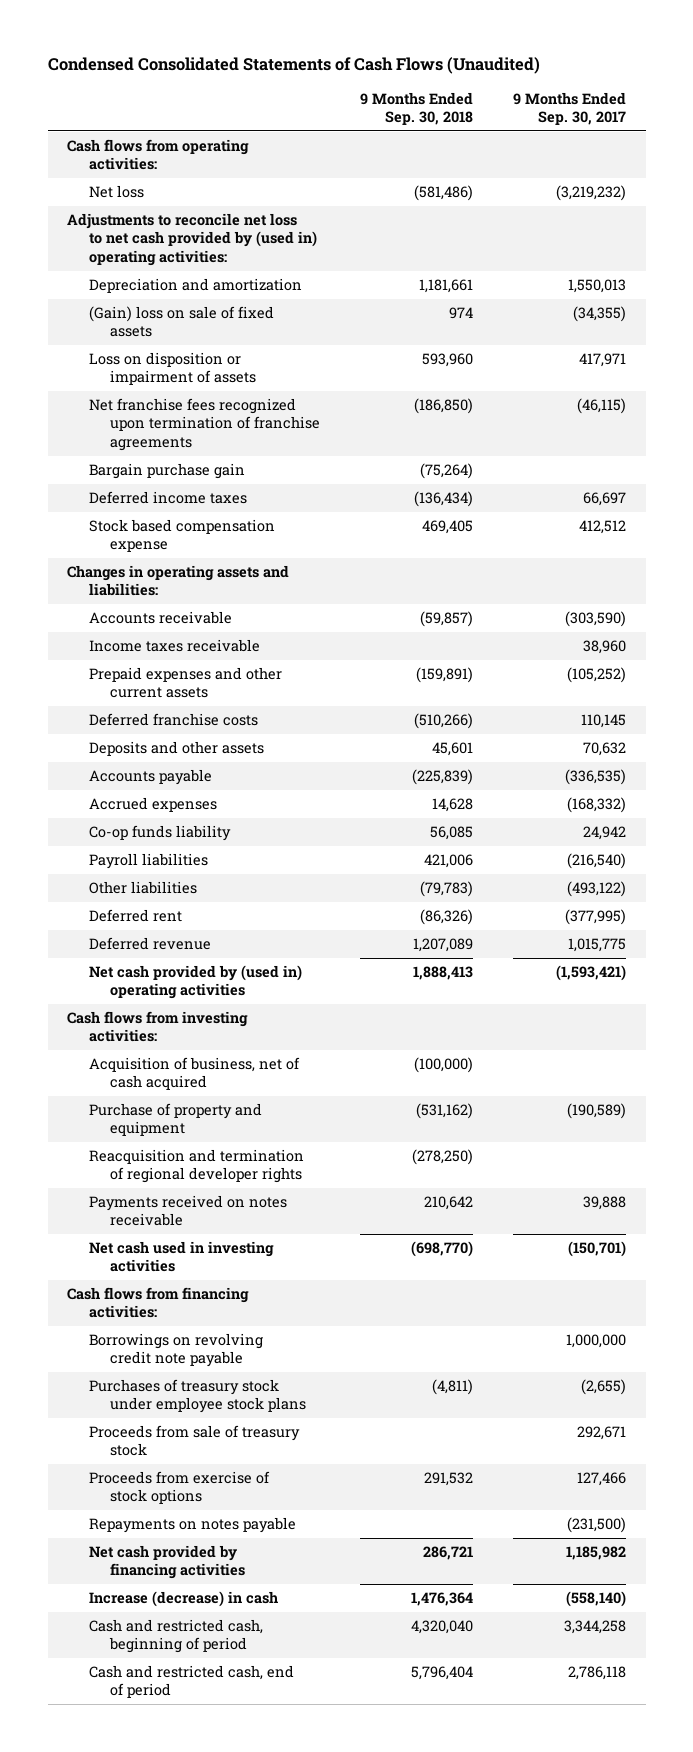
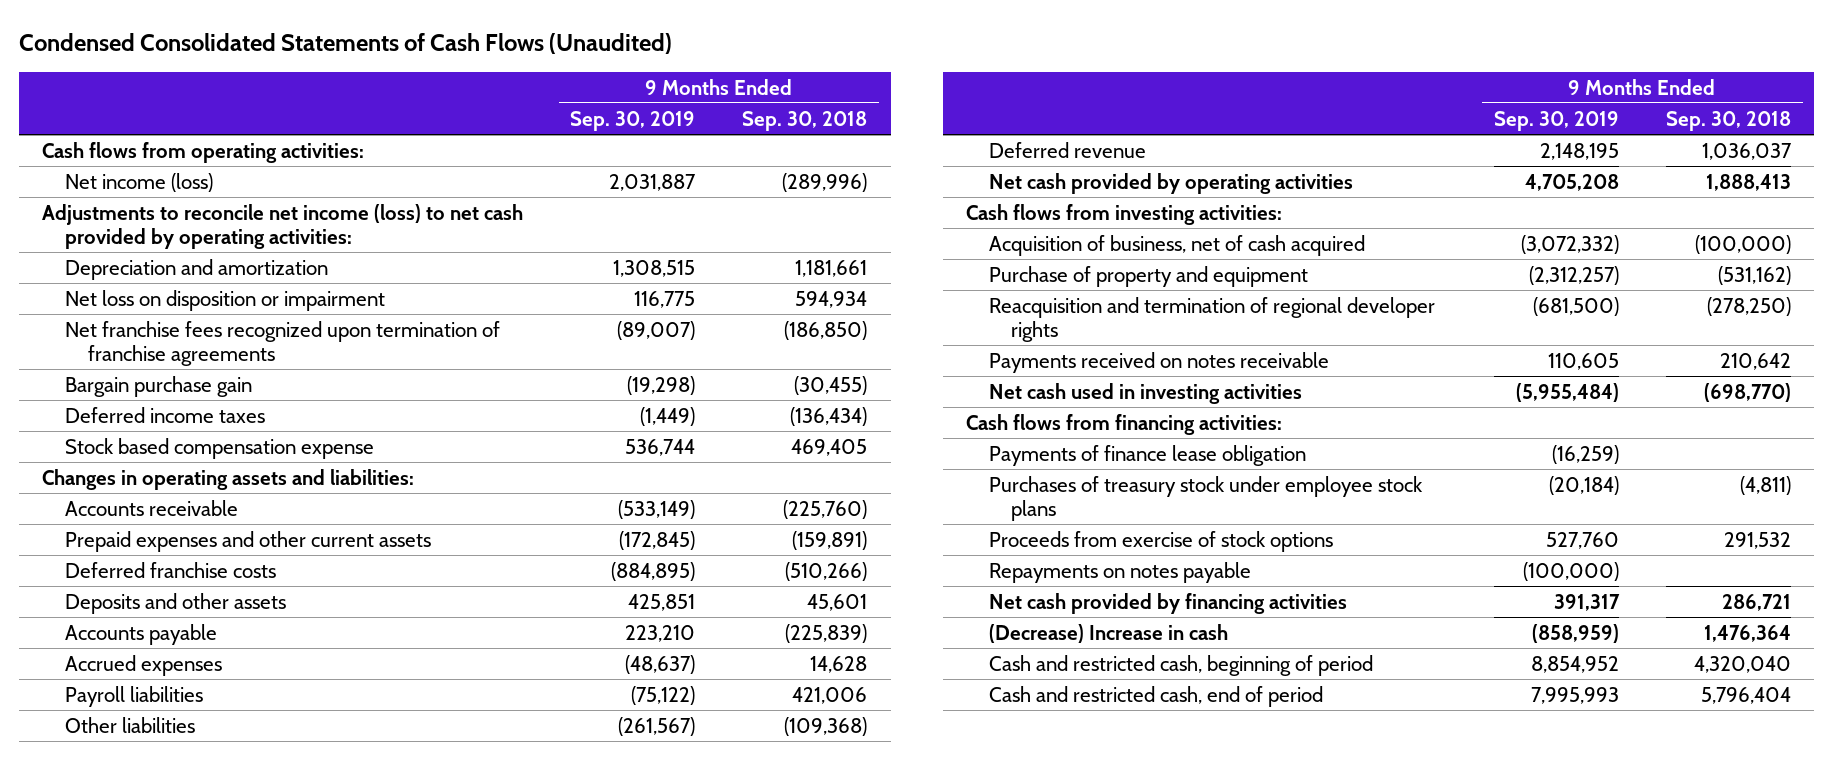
- | 9 Months Ended Sep. 30, 2018 | 9 Months Ended Sep. 30, 2017
+ | 9 Months Ended Sep. 30, 2019 | 9 Months Ended Sep. 30, 2018
- Net loss | (581,486) | (3,219,232)
- Adjustments to reconcile net loss to net cash provided by (used in) operating activities:
+ Net income (loss) | 2,031,887 | (289,996)
+ Adjustments to reconcile net income (loss) to net cash provided by operating activities:
- (Gain) loss on sale of fixed assets | 974 | (34,355)
- Loss on disposition or impairment of assets | 593,960 | 417,971
+ Net loss on disposition or impairment | 116,775 | 594,934
- Bargain purchase gain | (75,264) |
+ Bargain purchase gain | (19,298) | (30,455)
- Accounts receivable | (59,857) | (303,590)
- Income taxes receivable | | 38,960
+ Accounts receivable | (533,149) | (225,760)
- Co-op funds liability | 56,085 | 24,942
- Other liabilities | (79,783) | (493,122)
- Deferred rent | (86,326) | (377,995)
- Deferred revenue | 1,207,089 | 1,015,775
- Net cash provided by (used in) operating activities | 1,888,413 | (1,593,421)
+ Other liabilities | (261,567) | (109,368)
+ Deferred revenue | 2,148,195 | 1,036,037
+ Net cash provided by operating activities | 4,705,208 | 1,888,413
- Borrowings on revolving credit note payable | | 1,000,000
+ Payments of finance lease obligation | (16,259) |
- Proceeds from sale of treasury stock | | 292,671
- Increase (decrease) in cash | 1,476,364 | (558,140)
+ (Decrease) Increase in cash | (858,959) | 1,476,364

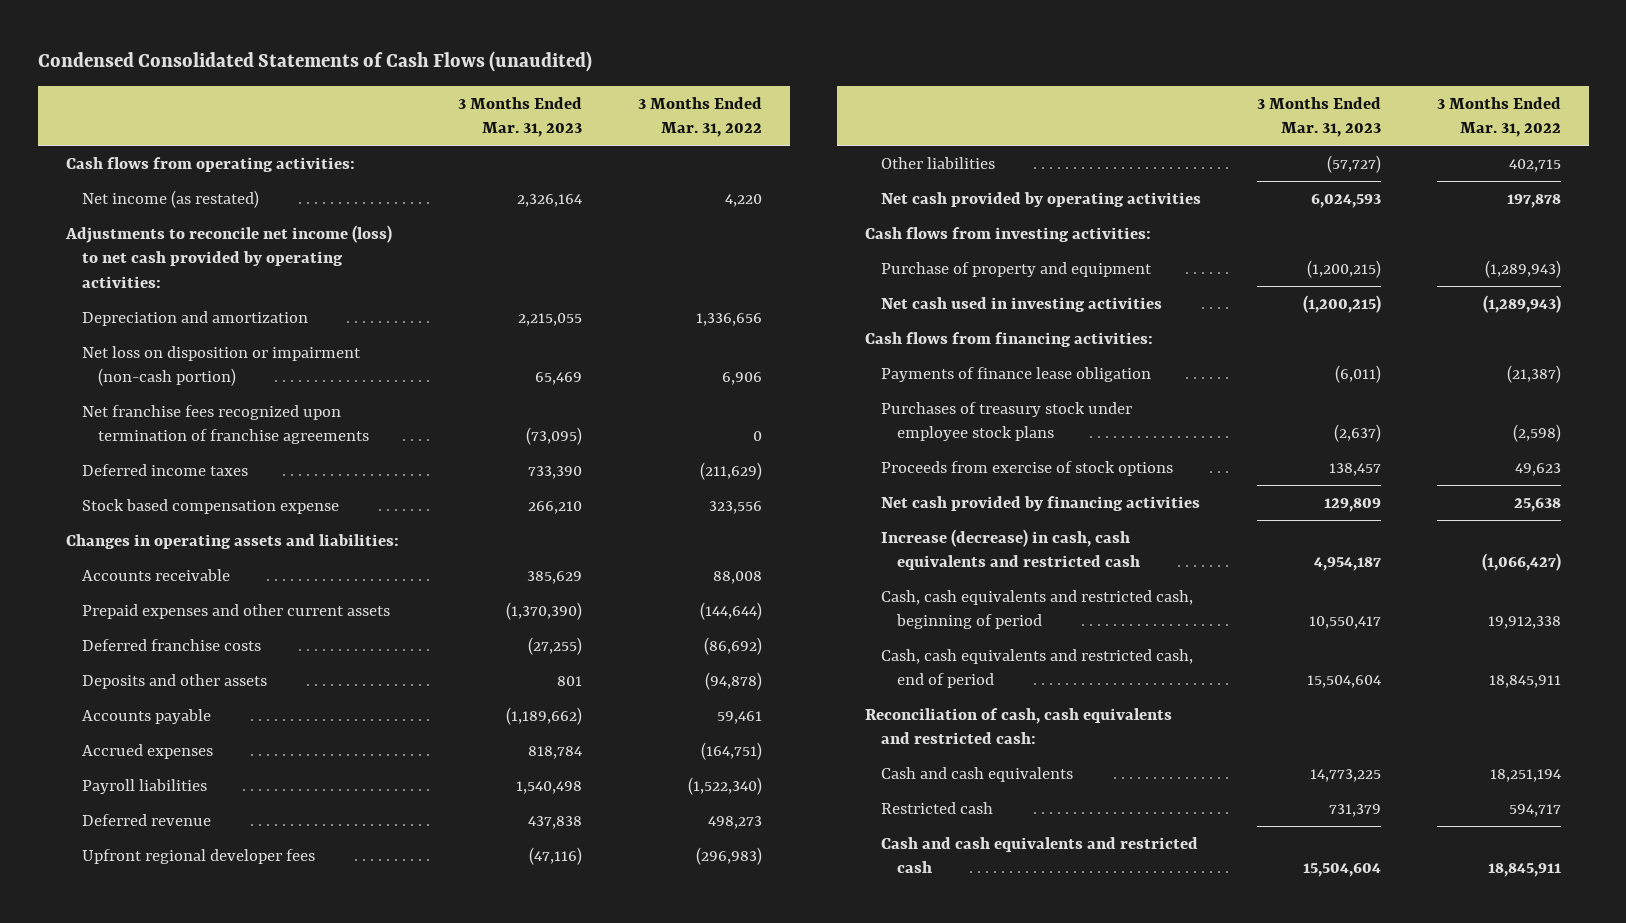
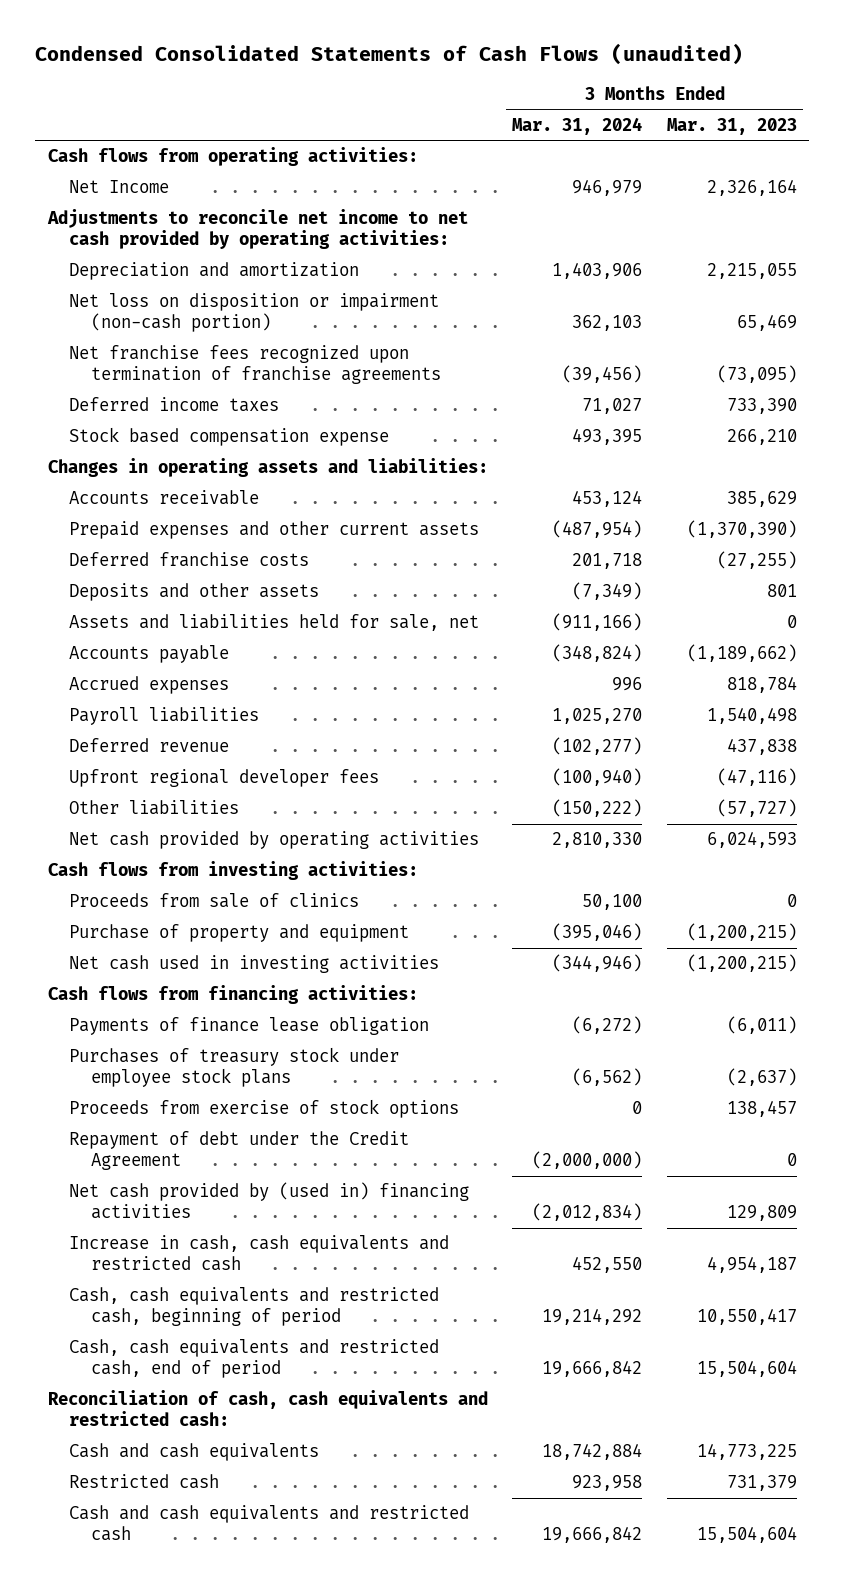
- | 3 Months Ended Mar. 31, 2023 | 3 Months Ended Mar. 31, 2022
+ | 3 Months Ended Mar. 31, 2024 | 3 Months Ended Mar. 31, 2023
- Net income (as restated) | 2,326,164 | 4,220
- Adjustments to reconcile net income (loss) to net cash provided by operating activities:
+ Net Income | 946,979 | 2,326,164
+ Adjustments to reconcile net income to net cash provided by operating activities:
+ Assets and liabilities held for sale, net | (911,166) | 0
+ Proceeds from sale of clinics | 50,100 | 0
- Net cash provided by financing activities | 129,809 | 25,638
- Increase (decrease) in cash, cash equivalents and restricted cash | 4,954,187 | (1,066,427)
+ Repayment of debt under the Credit Agreement | (2,000,000) | 0
+ Net cash provided by (used in) financing activities | (2,012,834) | 129,809
+ Increase in cash, cash equivalents and restricted cash | 452,550 | 4,954,187

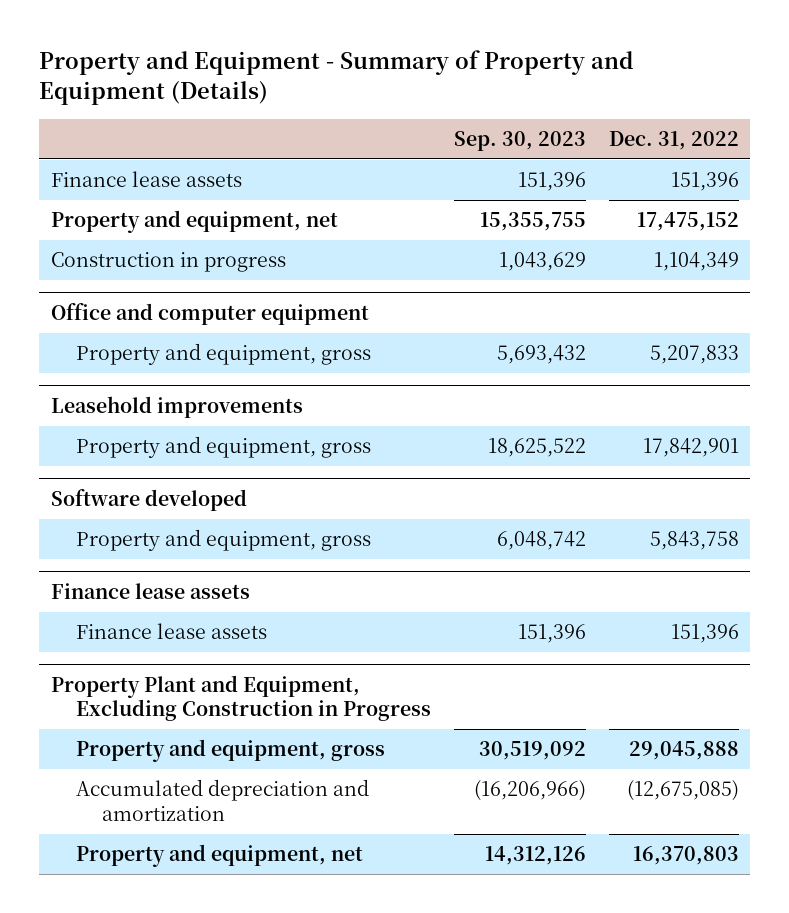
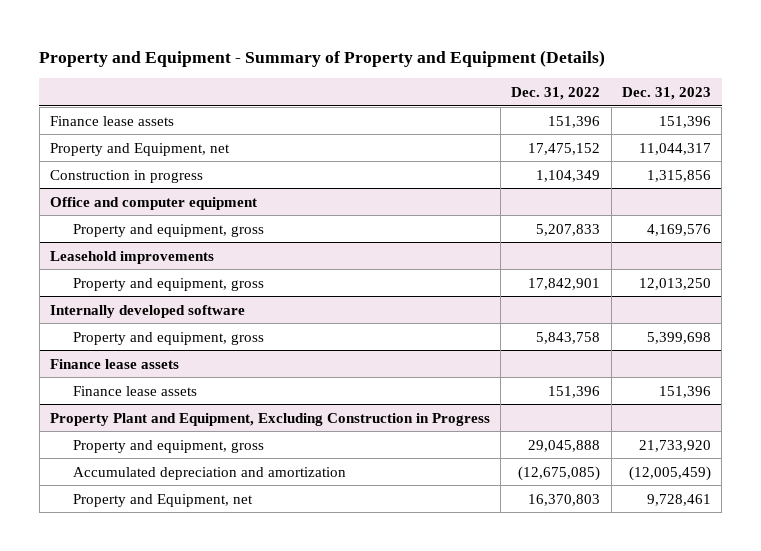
- | Sep. 30, 2023 | Dec. 31, 2022
+ | Dec. 31, 2022 | Dec. 31, 2023
- Property and equipment, net | 15,355,755 | 17,475,152
+ Property and Equipment, net | 17,475,152 | 11,044,317
- Software developed
+ Internally developed software
@ Property Plant and Equipment, Excluding Construction in Progress
- Property and equipment, net | 14,312,126 | 16,370,803
+ Property and Equipment, net | 16,370,803 | 9,728,461

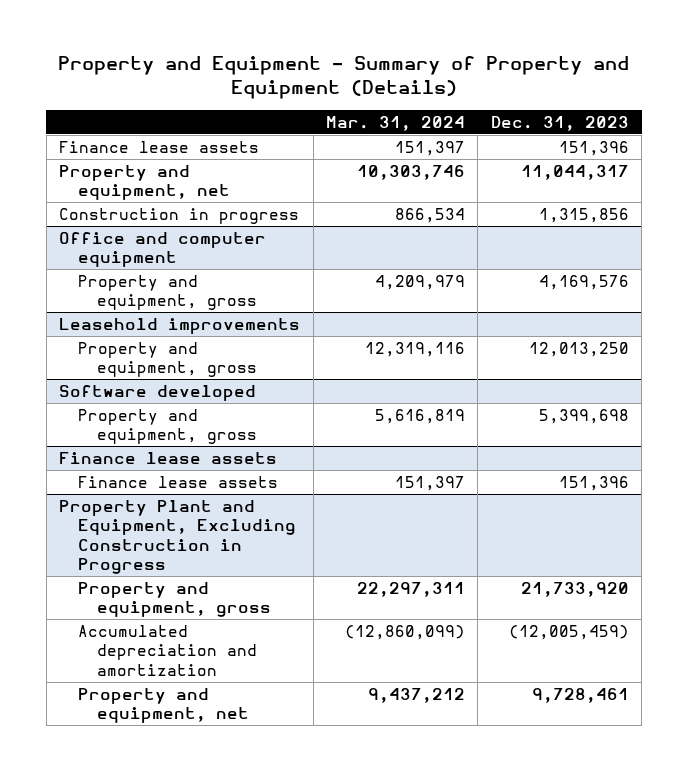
- | Dec. 31, 2022 | Dec. 31, 2023
+ | Mar. 31, 2024 | Dec. 31, 2023
- Property and Equipment, net | 17,475,152 | 11,044,317
+ Property and equipment, net | 10,303,746 | 11,044,317
- Internally developed software
+ Software developed
@ Property Plant and Equipment, Excluding Construction in Progress
- Property and Equipment, net | 16,370,803 | 9,728,461
+ Property and equipment, net | 9,437,212 | 9,728,461

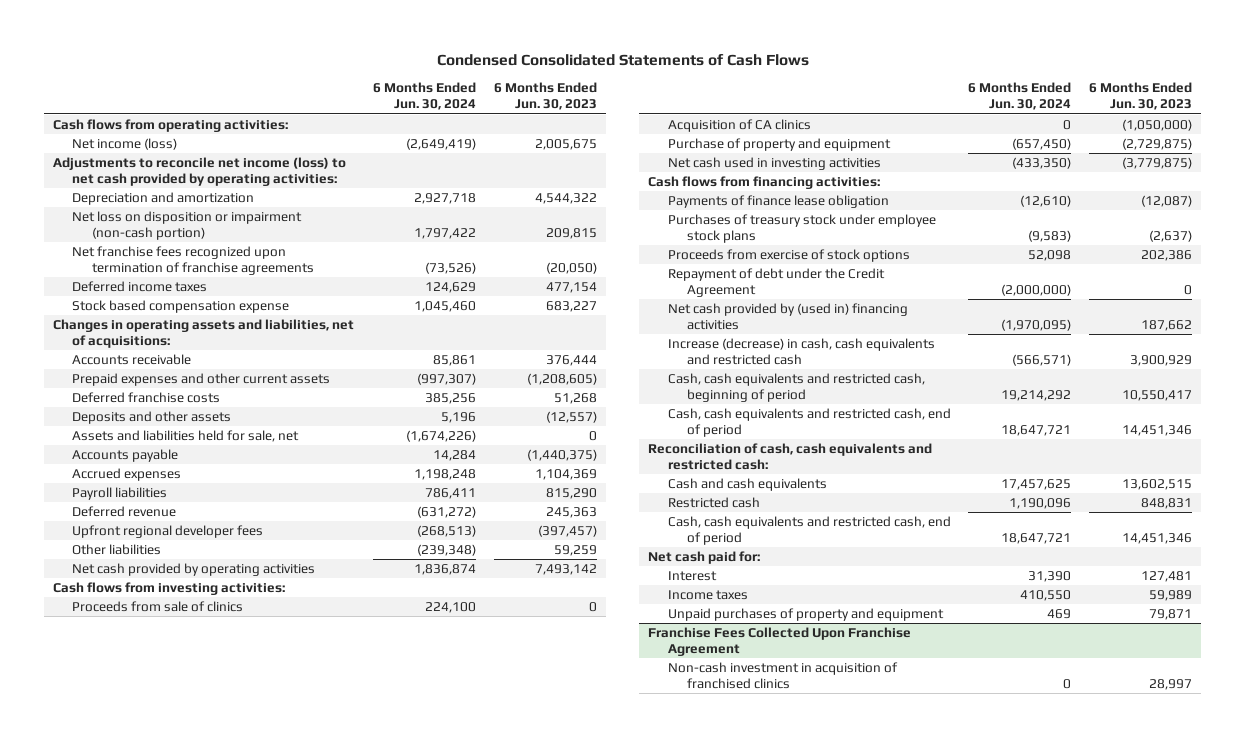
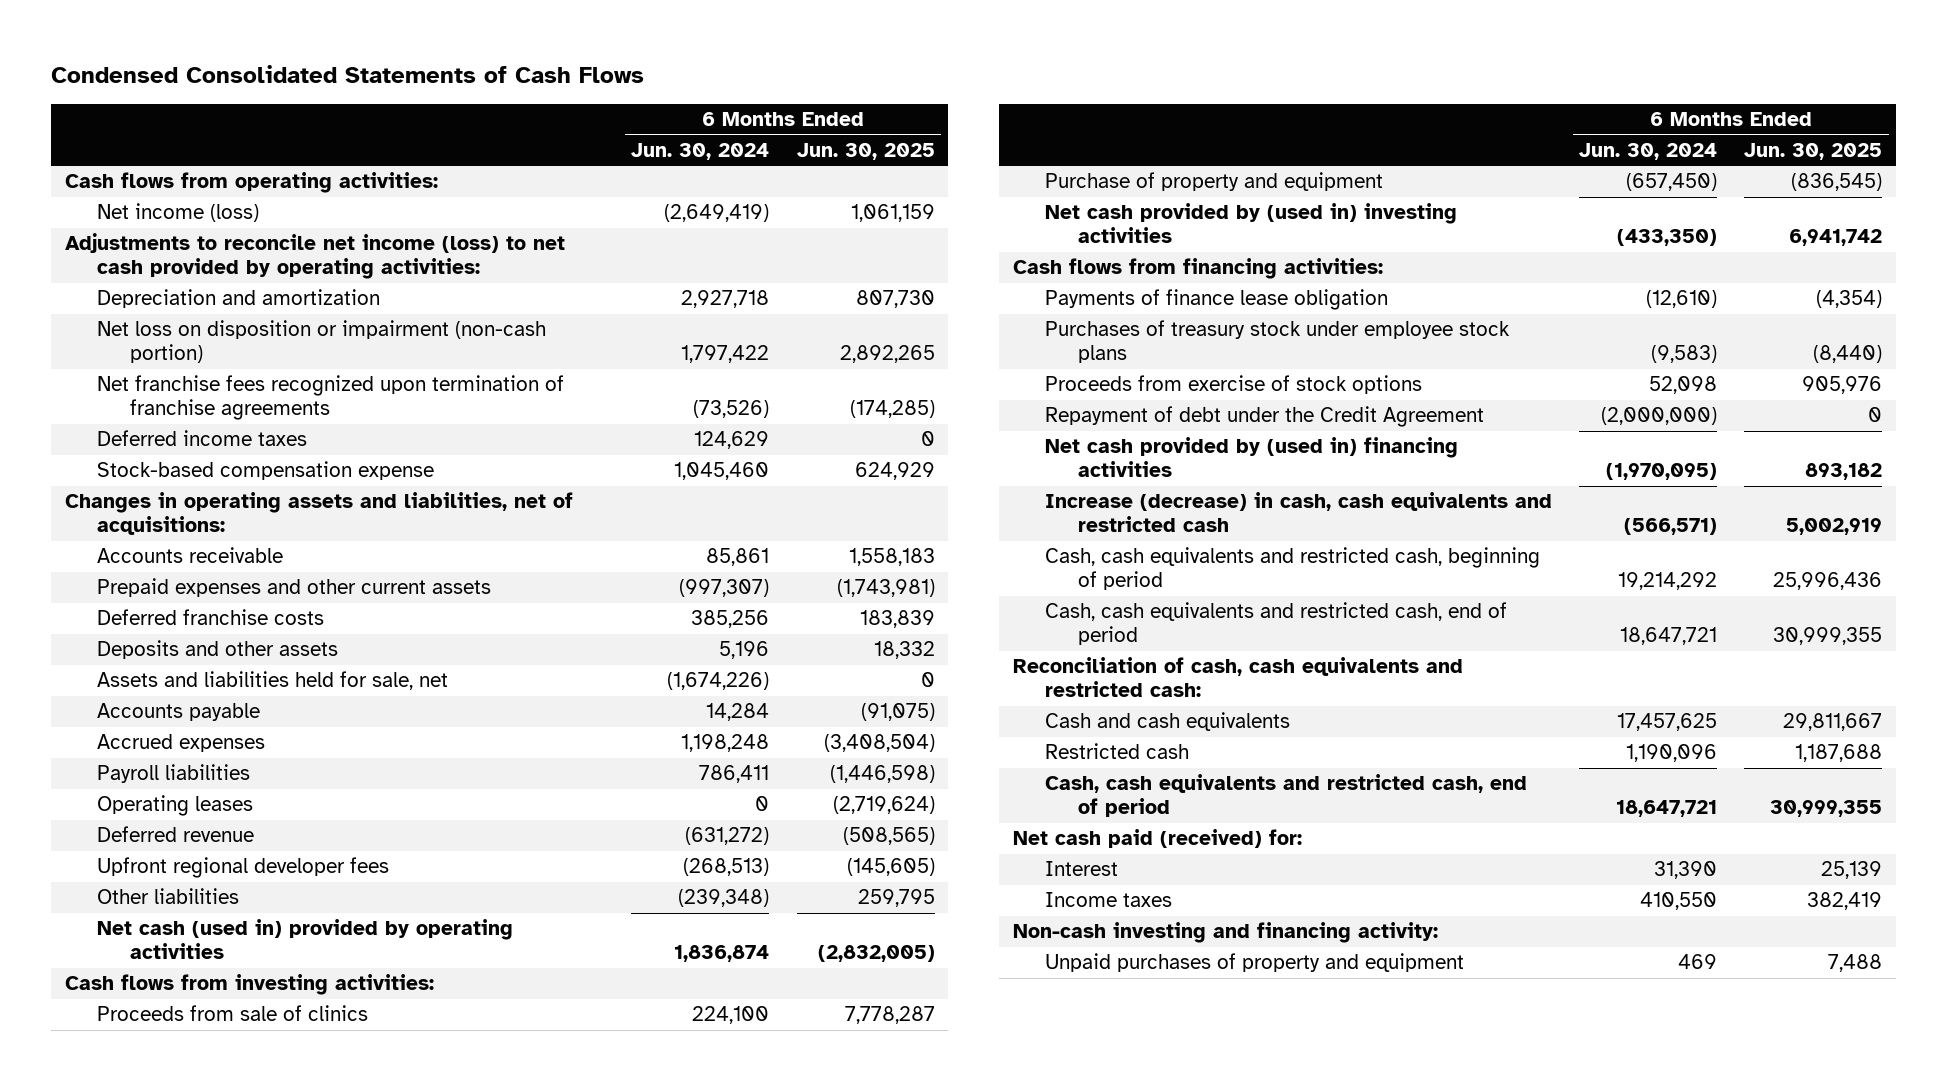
- | 6 Months Ended Jun. 30, 2024 | 6 Months Ended Jun. 30, 2023
+ | 6 Months Ended Jun. 30, 2024 | 6 Months Ended Jun. 30, 2025
- Stock based compensation expense | 1,045,460 | 683,227
+ Stock-based compensation expense | 1,045,460 | 624,929
+ Operating leases | 0 | (2,719,624)
- Net cash provided by operating activities | 1,836,874 | 7,493,142
+ Net cash (used in) provided by operating activities | 1,836,874 | (2,832,005)
- Acquisition of CA clinics | 0 | (1,050,000)
- Net cash used in investing activities | (433,350) | (3,779,875)
+ Net cash provided by (used in) investing activities | (433,350) | 6,941,742
- Net cash paid for:
+ Net cash paid (received) for:
+ Non-cash investing and financing activity:
- Franchise Fees Collected Upon Franchise Agreement
- Non-cash investment in acquisition of franchised clinics | 0 | 28,997

